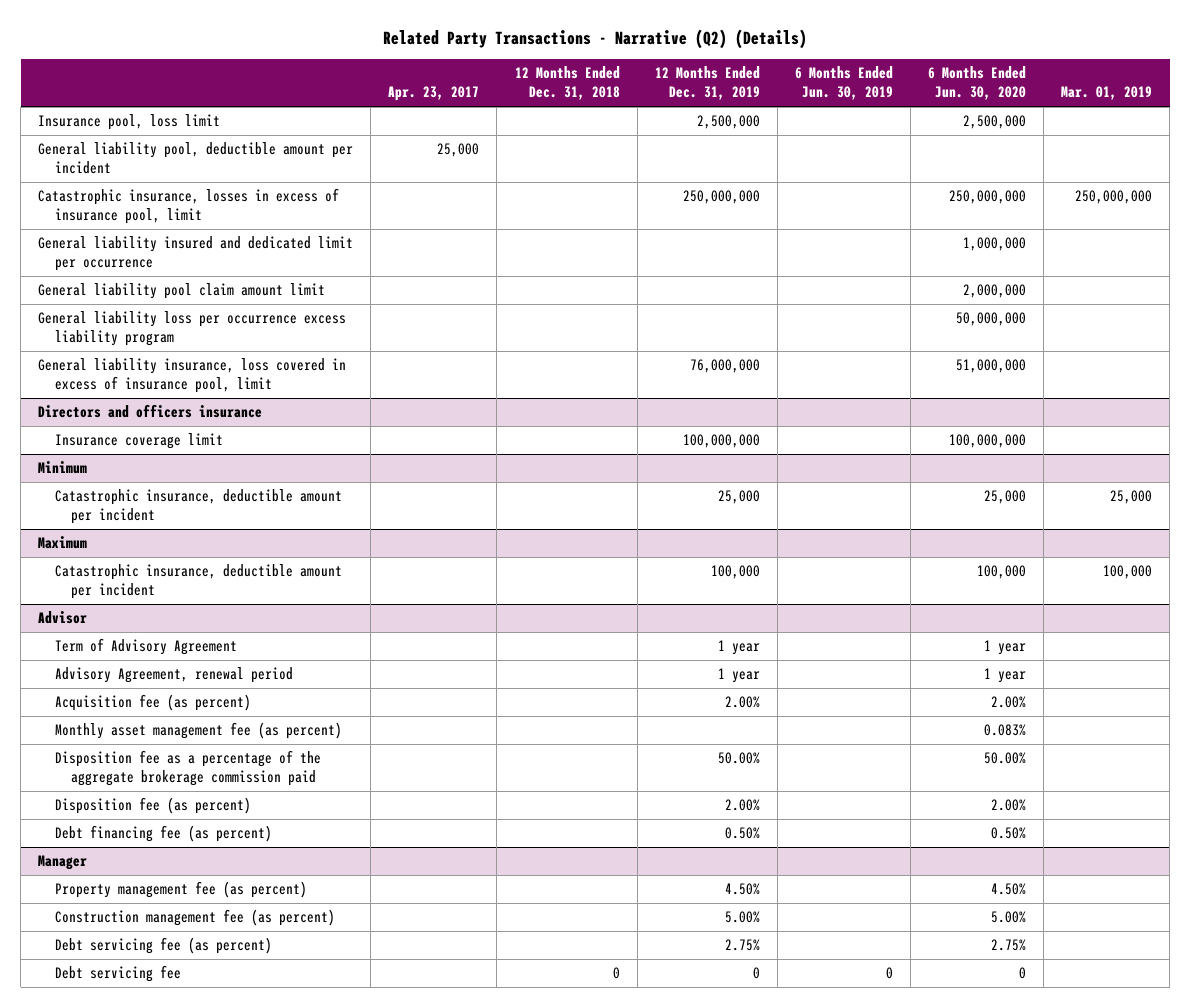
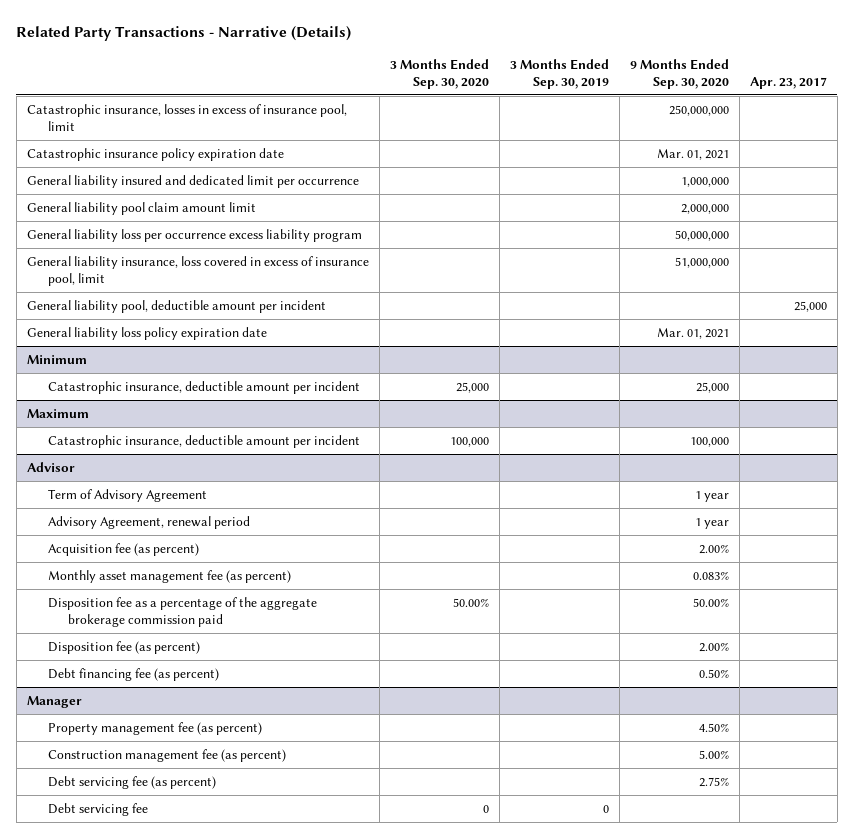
- Related Party Transactions - Narrative (Q2) (Details)
+ Related Party Transactions - Narrative (Details)
- | Apr. 23, 2017 | 12 Months Ended Dec. 31, 2018 | 12 Months Ended Dec. 31, 2019 | 6 Months Ended Jun. 30, 2019 | 6 Months Ended Jun. 30, 2020 | Mar. 01, 2019
+ | 3 Months Ended Sep. 30, 2020 | 3 Months Ended Sep. 30, 2019 | 9 Months Ended Sep. 30, 2020 | Apr. 23, 2017
- Insurance pool, loss limit | | | 2,500,000 | | 2,500,000 |
+ Catastrophic insurance policy expiration date | | | Mar. 01, 2021 |
- Directors and officers insurance
- Insurance coverage limit | | | 100,000,000 | | 100,000,000 |
moved down: General liability pool, deductible amount per incident | | | | 25,000
+ General liability loss policy expiration date | | | Mar. 01, 2021 |

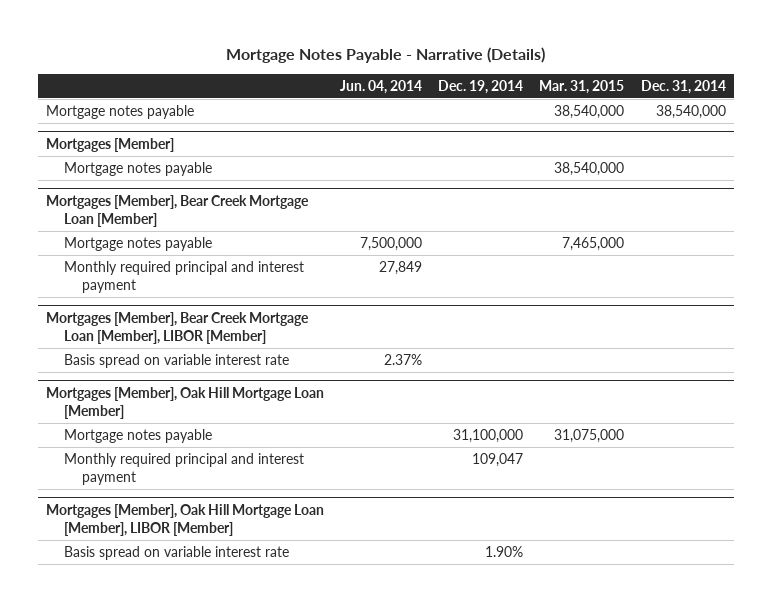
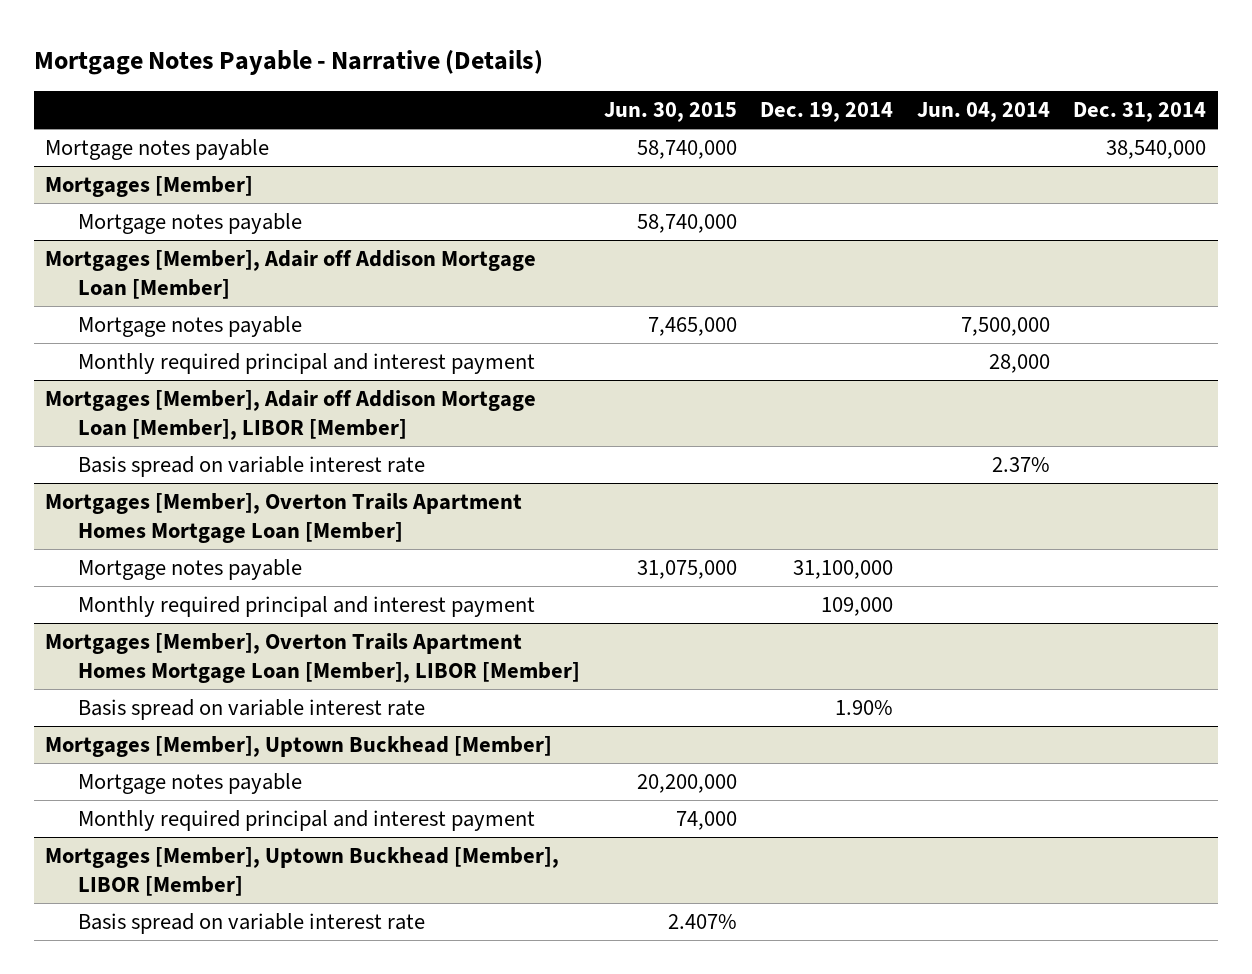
- | Jun. 04, 2014 | Dec. 19, 2014 | Mar. 31, 2015 | Dec. 31, 2014
+ | Jun. 30, 2015 | Dec. 19, 2014 | Jun. 04, 2014 | Dec. 31, 2014
- Mortgages [Member], Bear Creek Mortgage Loan [Member]
+ Mortgages [Member], Adair off Addison Mortgage Loan [Member]
- Monthly required principal and interest payment | 27,849 | | |
- Mortgages [Member], Bear Creek Mortgage Loan [Member], LIBOR [Member]
+ Monthly required principal and interest payment | | | 28,000 |
+ Mortgages [Member], Adair off Addison Mortgage Loan [Member], LIBOR [Member]
- Mortgages [Member], Oak Hill Mortgage Loan [Member]
+ Mortgages [Member], Overton Trails Apartment Homes Mortgage Loan [Member]
- Monthly required principal and interest payment | | 109,047 | |
- Mortgages [Member], Oak Hill Mortgage Loan [Member], LIBOR [Member]
+ Monthly required principal and interest payment | | 109,000 | |
+ Mortgages [Member], Overton Trails Apartment Homes Mortgage Loan [Member], LIBOR [Member]
+ Mortgages [Member], Uptown Buckhead [Member]
+ Mortgage notes payable | 20,200,000 | | |
+ Monthly required principal and interest payment | 74,000 | | |
+ Mortgages [Member], Uptown Buckhead [Member], LIBOR [Member]
+ Basis spread on variable interest rate | 2.407% | | |

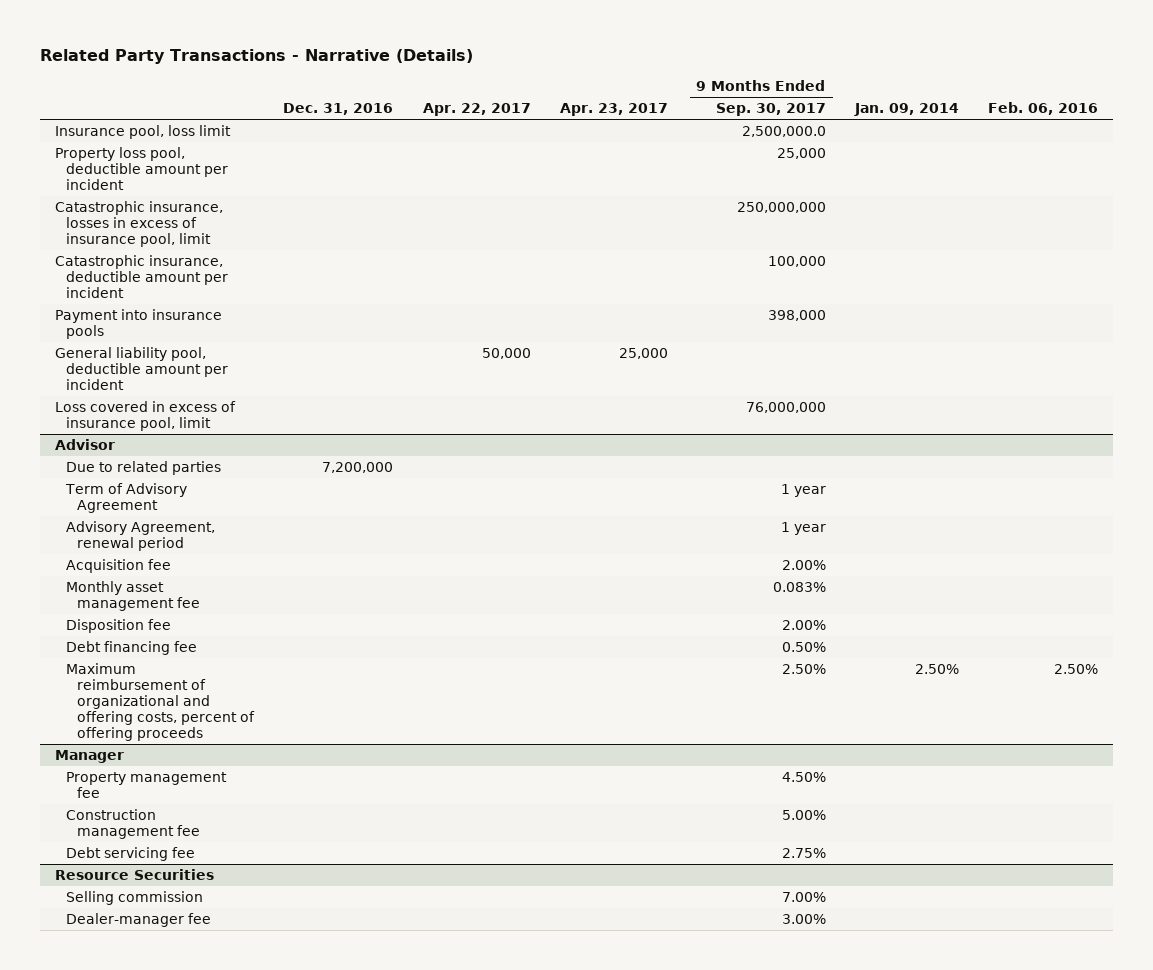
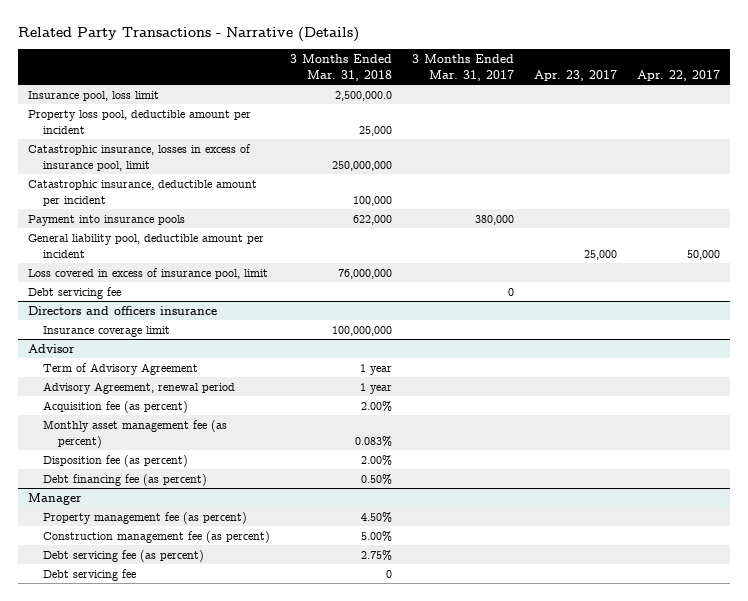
- | Dec. 31, 2016 | Apr. 22, 2017 | Apr. 23, 2017 | 9 Months Ended Sep. 30, 2017 | Jan. 09, 2014 | Feb. 06, 2016
+ | 3 Months Ended Mar. 31, 2018 | 3 Months Ended Mar. 31, 2017 | Apr. 23, 2017 | Apr. 22, 2017
+ Debt servicing fee | | 0 | |
+ Directors and officers insurance
+ Insurance coverage limit | 100,000,000 | | |
@ Advisor
- Due to related parties | 7,200,000 | | | | |
- Acquisition fee | | | | 2.00% | |
- Monthly asset management fee | | | | 0.083% | |
- Disposition fee | | | | 2.00% | |
- Debt financing fee | | | | 0.50% | |
- Maximum reimbursement of organizational and offering costs, percent of offering proceeds | | | | 2.50% | 2.50% | 2.50%
+ Acquisition fee (as percent) | 2.00% | | |
+ Monthly asset management fee (as percent) | 0.083% | | |
+ Disposition fee (as percent) | 2.00% | | |
+ Debt financing fee (as percent) | 0.50% | | |
@ Manager
- Property management fee | | | | 4.50% | |
- Construction management fee | | | | 5.00% | |
+ Property management fee (as percent) | 4.50% | | |
+ Construction management fee (as percent) | 5.00% | | |
+ Debt servicing fee (as percent) | 2.75% | | |
- Resource Securities
- Selling commission | | | | 7.00% | |
- Dealer-manager fee | | | | 3.00% | |

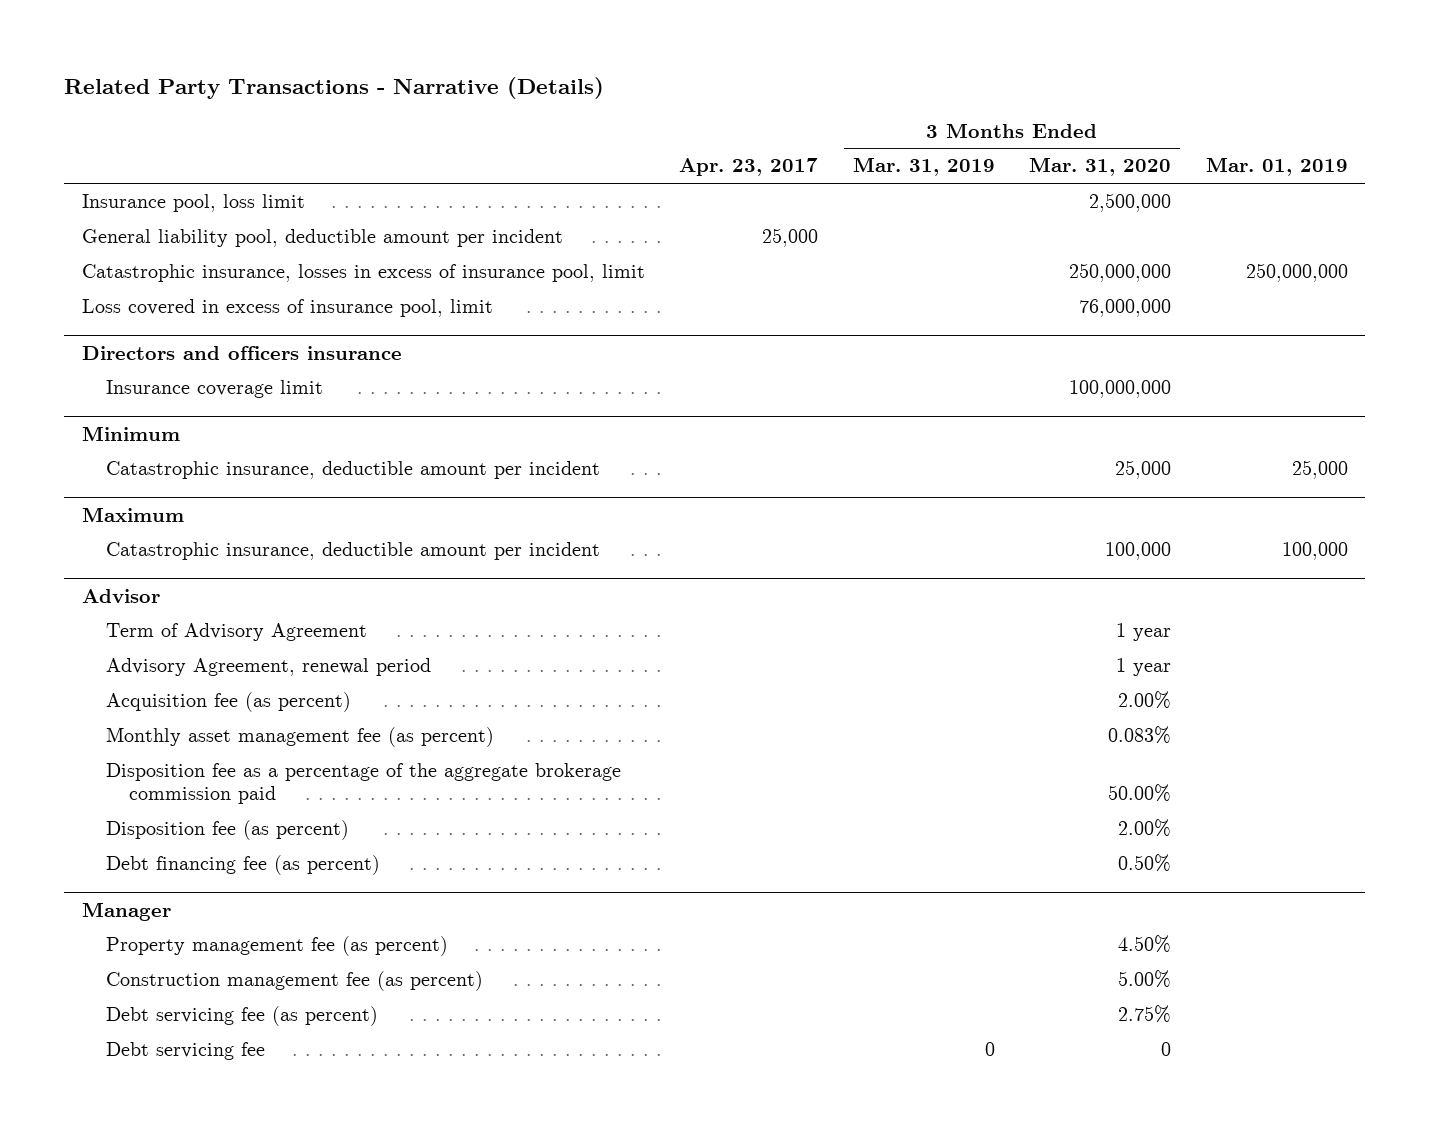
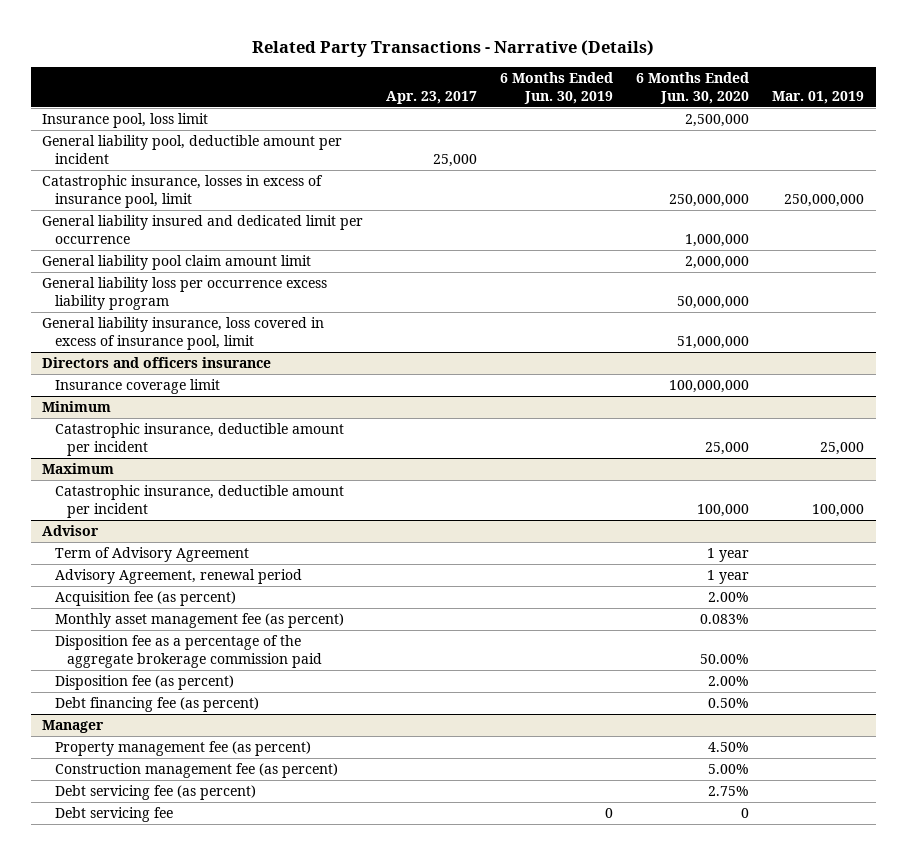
- | Apr. 23, 2017 | 3 Months Ended Mar. 31, 2019 | 3 Months Ended Mar. 31, 2020 | Mar. 01, 2019
+ | Apr. 23, 2017 | 6 Months Ended Jun. 30, 2019 | 6 Months Ended Jun. 30, 2020 | Mar. 01, 2019
- Loss covered in excess of insurance pool, limit | | | 76,000,000 |
+ General liability insured and dedicated limit per occurrence | | | 1,000,000 |
+ General liability pool claim amount limit | | | 2,000,000 |
+ General liability loss per occurrence excess liability program | | | 50,000,000 |
+ General liability insurance, loss covered in excess of insurance pool, limit | | | 51,000,000 |

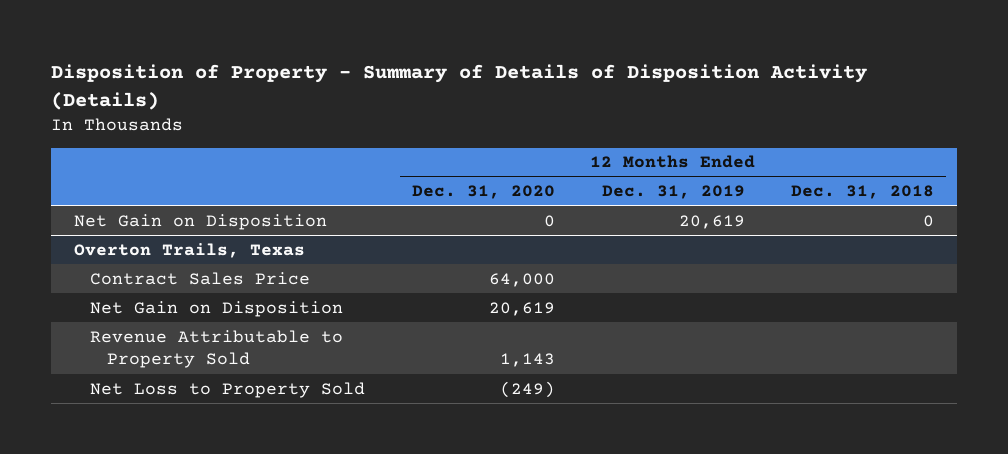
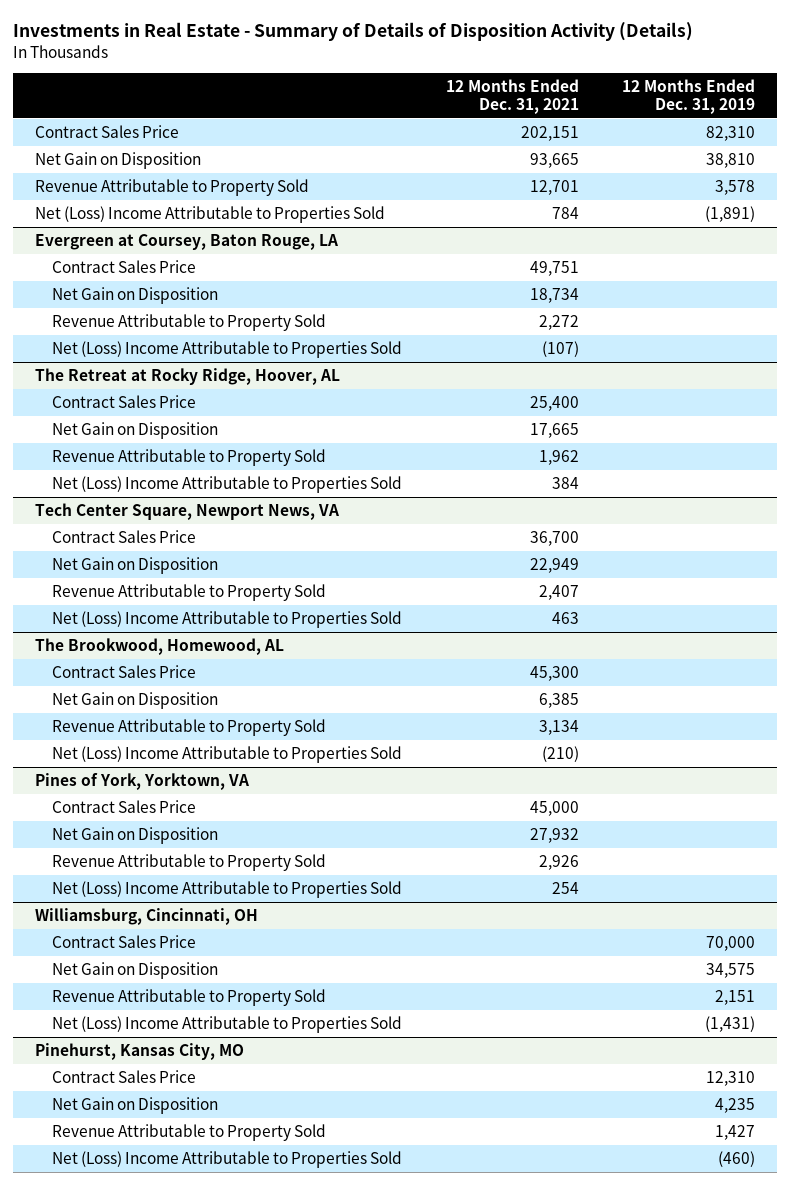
- Disposition of Property - Summary of Details of Disposition Activity (Details)
+ Investments in Real Estate - Summary of Details of Disposition Activity (Details)
- | 12 Months Ended Dec. 31, 2020 | 12 Months Ended Dec. 31, 2019 | 12 Months Ended Dec. 31, 2018
+ | 12 Months Ended Dec. 31, 2021 | 12 Months Ended Dec. 31, 2019
- Net Gain on Disposition | 0 | 20,619 | 0
- Overton Trails, Texas
- Contract Sales Price | 64,000 | |
- Net Gain on Disposition | 20,619 | |
- Revenue Attributable to Property Sold | 1,143 | |
- Net Loss to Property Sold | (249) | |
+ Contract Sales Price | 202,151 | 82,310
+ Net Gain on Disposition | 93,665 | 38,810
+ Revenue Attributable to Property Sold | 12,701 | 3,578
+ Net (Loss) Income Attributable to Properties Sold | 784 | (1,891)
+ Evergreen at Coursey, Baton Rouge, LA
+ Contract Sales Price | 49,751 |
+ Net Gain on Disposition | 18,734 |
+ Revenue Attributable to Property Sold | 2,272 |
+ Net (Loss) Income Attributable to Properties Sold | (107) |
+ The Retreat at Rocky Ridge, Hoover, AL
+ Contract Sales Price | 25,400 |
+ Net Gain on Disposition | 17,665 |
+ Revenue Attributable to Property Sold | 1,962 |
+ Net (Loss) Income Attributable to Properties Sold | 384 |
+ Tech Center Square, Newport News, VA
+ Contract Sales Price | 36,700 |
+ Net Gain on Disposition | 22,949 |
+ Revenue Attributable to Property Sold | 2,407 |
+ Net (Loss) Income Attributable to Properties Sold | 463 |
+ The Brookwood, Homewood, AL
+ Contract Sales Price | 45,300 |
+ Net Gain on Disposition | 6,385 |
+ Revenue Attributable to Property Sold | 3,134 |
+ Net (Loss) Income Attributable to Properties Sold | (210) |
+ Pines of York, Yorktown, VA
+ Contract Sales Price | 45,000 |
+ Net Gain on Disposition | 27,932 |
+ Revenue Attributable to Property Sold | 2,926 |
+ Net (Loss) Income Attributable to Properties Sold | 254 |
+ Williamsburg, Cincinnati, OH
+ Contract Sales Price | | 70,000
+ Net Gain on Disposition | | 34,575
+ Revenue Attributable to Property Sold | | 2,151
+ Net (Loss) Income Attributable to Properties Sold | | (1,431)
+ Pinehurst, Kansas City, MO
+ Contract Sales Price | | 12,310
+ Net Gain on Disposition | | 4,235
+ Revenue Attributable to Property Sold | | 1,427
+ Net (Loss) Income Attributable to Properties Sold | | (460)

